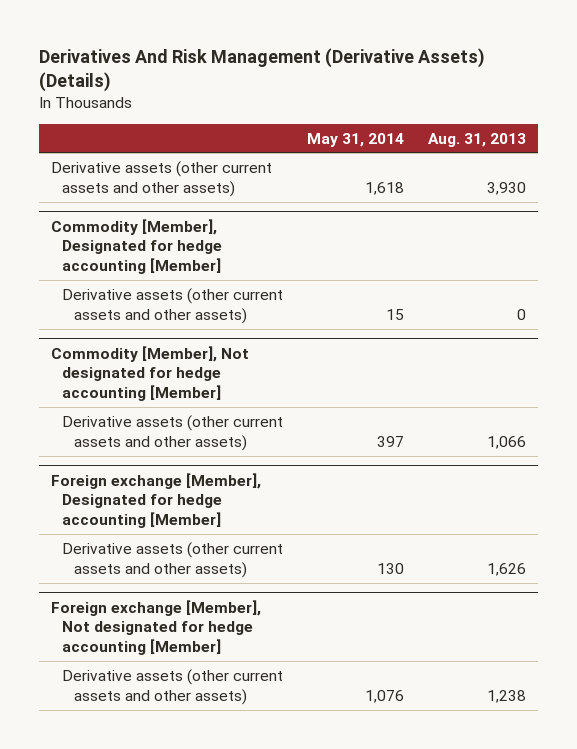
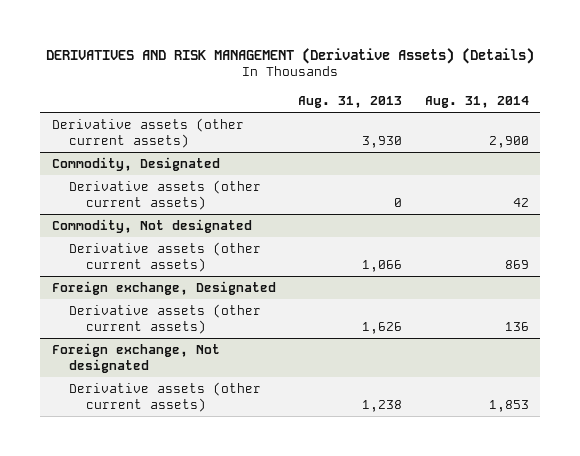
- Derivatives And Risk Management (Derivative Assets) (Details)
+ DERIVATIVES AND RISK MANAGEMENT (Derivative Assets) (Details)
- | May 31, 2014 | Aug. 31, 2013
+ | Aug. 31, 2013 | Aug. 31, 2014
- Derivative assets (other current assets and other assets) | 1,618 | 3,930
- Commodity [Member], Designated for hedge accounting [Member]
- Derivative assets (other current assets and other assets) | 15 | 0
- Commodity [Member], Not designated for hedge accounting [Member]
- Derivative assets (other current assets and other assets) | 397 | 1,066
- Foreign exchange [Member], Designated for hedge accounting [Member]
- Derivative assets (other current assets and other assets) | 130 | 1,626
- Foreign exchange [Member], Not designated for hedge accounting [Member]
- Derivative assets (other current assets and other assets) | 1,076 | 1,238
+ Derivative assets (other current assets) | 3,930 | 2,900
+ Commodity, Designated
+ Derivative assets (other current assets) | 0 | 42
+ Commodity, Not designated
+ Derivative assets (other current assets) | 1,066 | 869
+ Foreign exchange, Designated
+ Derivative assets (other current assets) | 1,626 | 136
+ Foreign exchange, Not designated
+ Derivative assets (other current assets) | 1,238 | 1,853

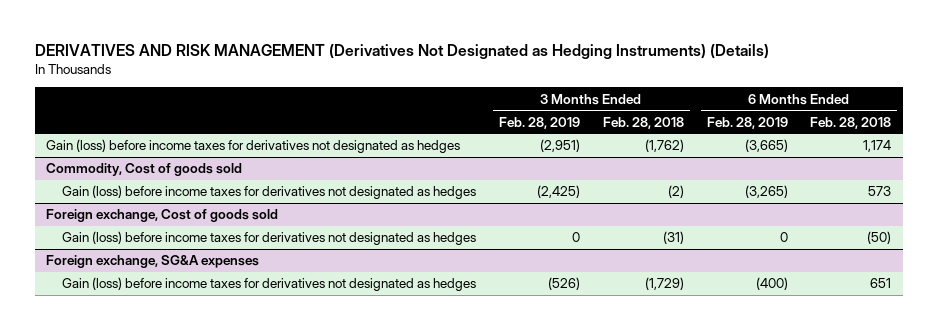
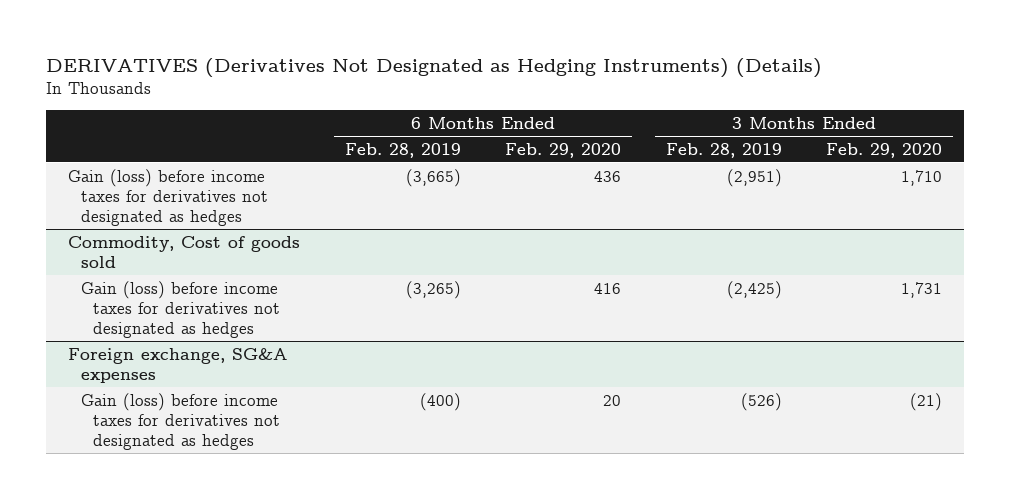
- DERIVATIVES AND RISK MANAGEMENT (Derivatives Not Designated as Hedging Instruments) (Details)
+ DERIVATIVES (Derivatives Not Designated as Hedging Instruments) (Details)
- | 3 Months Ended Feb. 28, 2019 | 3 Months Ended Feb. 28, 2018 | 6 Months Ended Feb. 28, 2019 | 6 Months Ended Feb. 28, 2018
+ | 6 Months Ended Feb. 28, 2019 | 6 Months Ended Feb. 29, 2020 | 3 Months Ended Feb. 28, 2019 | 3 Months Ended Feb. 29, 2020
- Foreign exchange, Cost of goods sold
- Gain (loss) before income taxes for derivatives not designated as hedges | 0 | (31) | 0 | (50)

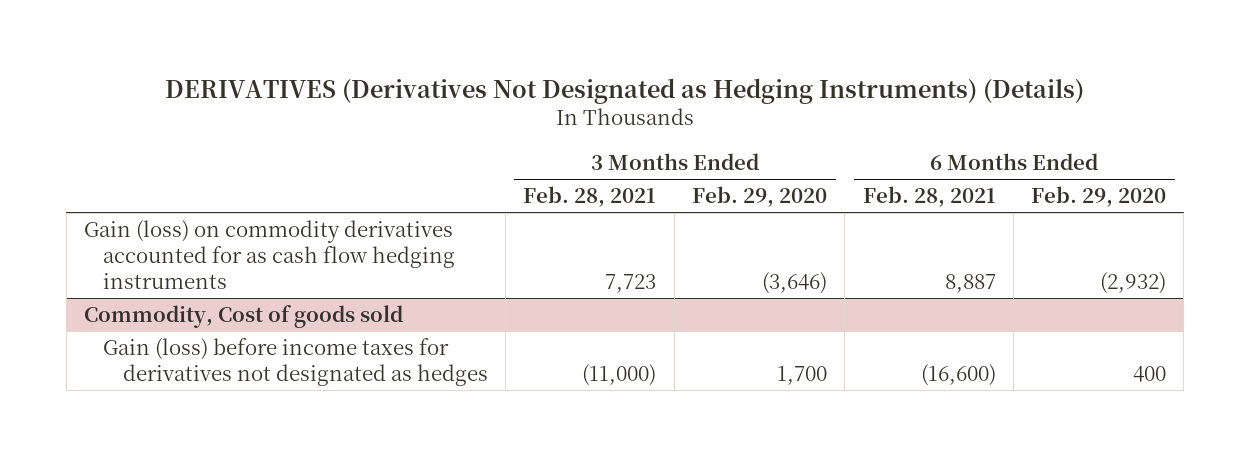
- | 6 Months Ended Feb. 28, 2019 | 6 Months Ended Feb. 29, 2020 | 3 Months Ended Feb. 28, 2019 | 3 Months Ended Feb. 29, 2020
+ | 3 Months Ended Feb. 28, 2021 | 3 Months Ended Feb. 29, 2020 | 6 Months Ended Feb. 28, 2021 | 6 Months Ended Feb. 29, 2020
- Gain (loss) before income taxes for derivatives not designated as hedges | (3,665) | 436 | (2,951) | 1,710
+ Gain (loss) on commodity derivatives accounted for as cash flow hedging instruments | 7,723 | (3,646) | 8,887 | (2,932)
@ Commodity, Cost of goods sold
- Gain (loss) before income taxes for derivatives not designated as hedges | (3,265) | 416 | (2,425) | 1,731
- Foreign exchange, SG&A expenses
- Gain (loss) before income taxes for derivatives not designated as hedges | (400) | 20 | (526) | (21)
@ Commodity, Cost of goods sold
+ Gain (loss) before income taxes for derivatives not designated as hedges | (11,000) | 1,700 | (16,600) | 400

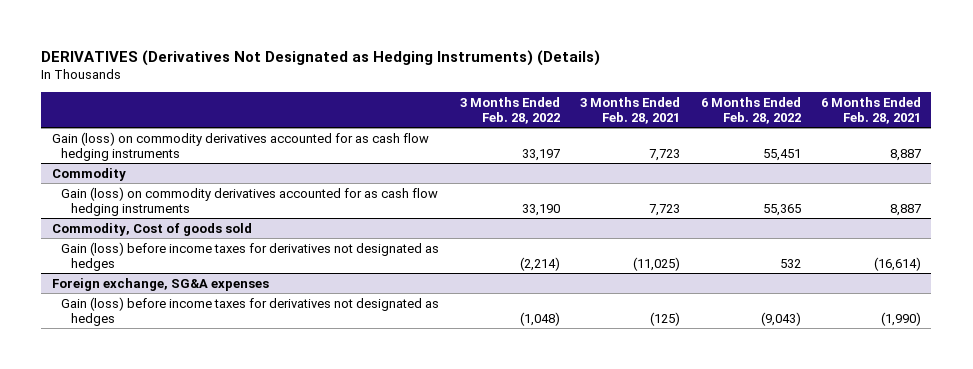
- | 3 Months Ended Feb. 28, 2021 | 3 Months Ended Feb. 29, 2020 | 6 Months Ended Feb. 28, 2021 | 6 Months Ended Feb. 29, 2020
+ | 3 Months Ended Feb. 28, 2022 | 3 Months Ended Feb. 28, 2021 | 6 Months Ended Feb. 28, 2022 | 6 Months Ended Feb. 28, 2021
+ Commodity
+ Gain (loss) on commodity derivatives accounted for as cash flow hedging instruments | 33,190 | 7,723 | 55,365 | 8,887
@ Commodity, Cost of goods sold
- Gain (loss) before income taxes for derivatives not designated as hedges | (11,000) | 1,700 | (16,600) | 400
+ Gain (loss) before income taxes for derivatives not designated as hedges | (2,214) | (11,025) | 532 | (16,614)
+ Foreign exchange, SG&A expenses
+ Gain (loss) before income taxes for derivatives not designated as hedges | (1,048) | (125) | (9,043) | (1,990)

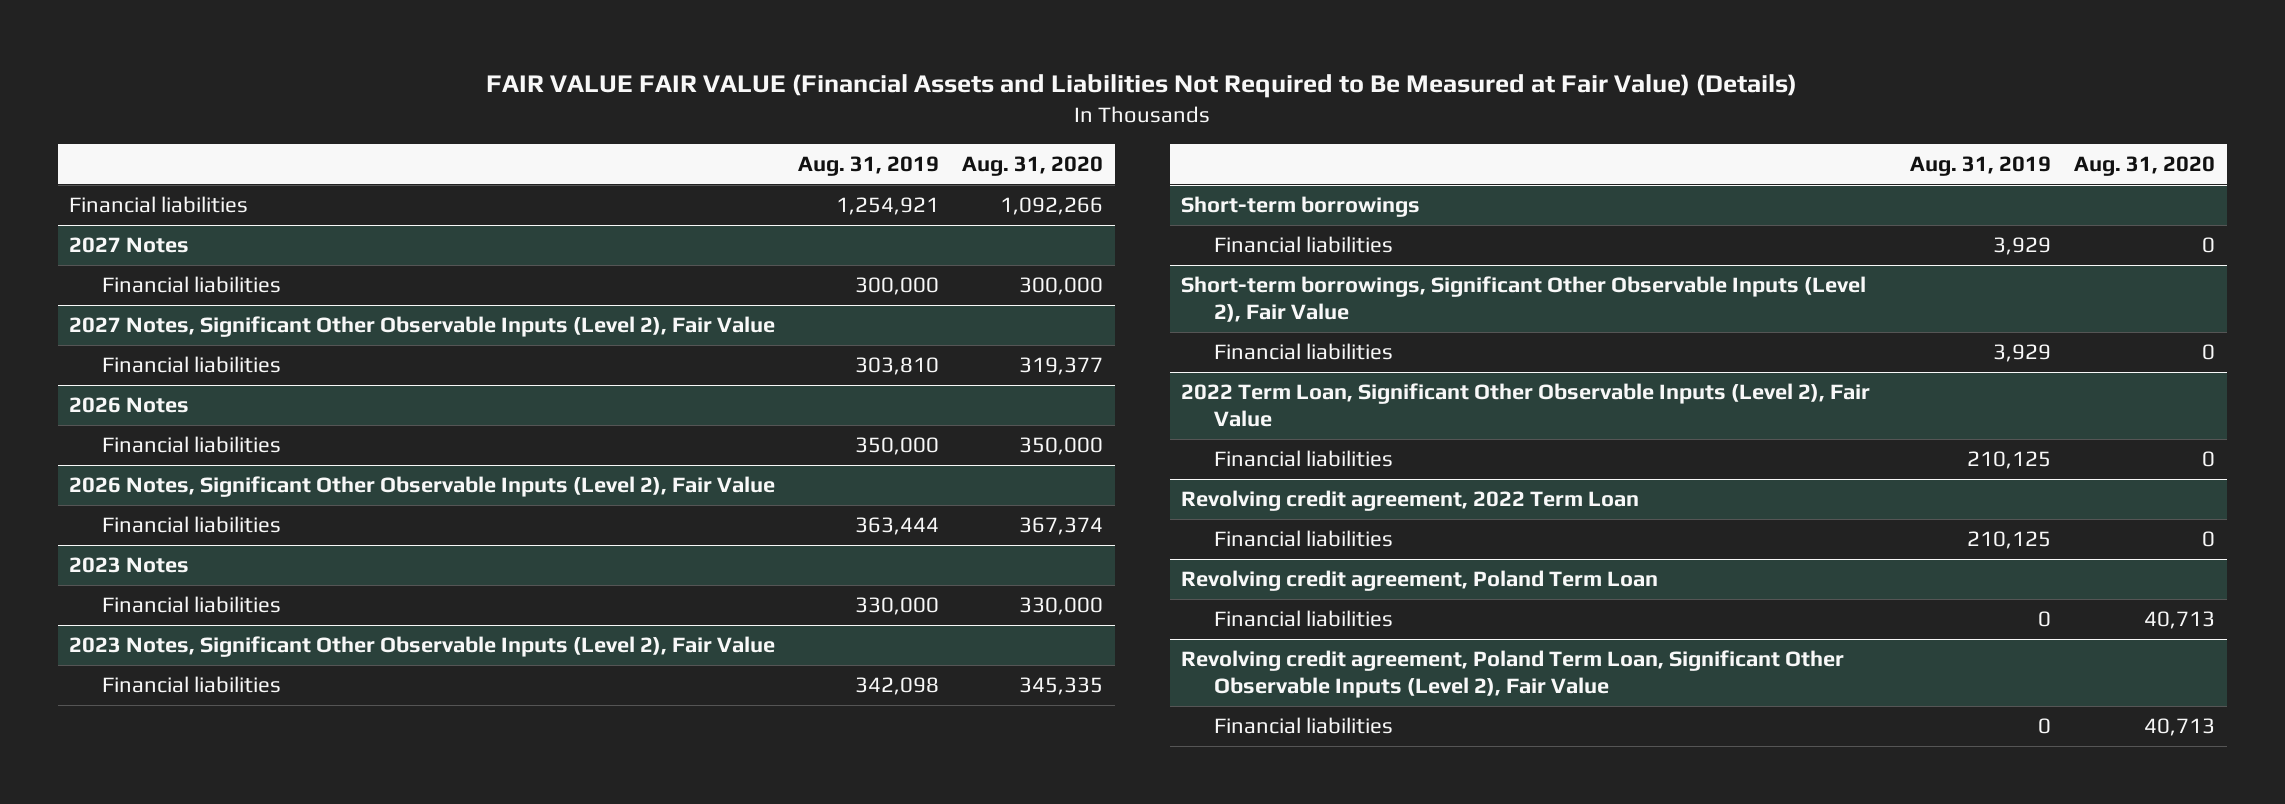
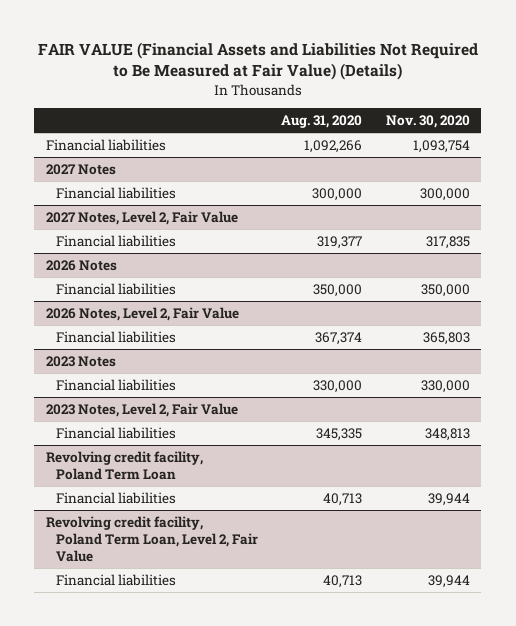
- FAIR VALUE FAIR VALUE (Financial Assets and Liabilities Not Required to Be Measured at Fair Value) (Details)
+ FAIR VALUE (Financial Assets and Liabilities Not Required to Be Measured at Fair Value) (Details)
- | Aug. 31, 2019 | Aug. 31, 2020
+ | Aug. 31, 2020 | Nov. 30, 2020
- 2027 Notes, Significant Other Observable Inputs (Level 2), Fair Value
+ 2027 Notes, Level 2, Fair Value
- 2026 Notes, Significant Other Observable Inputs (Level 2), Fair Value
+ 2026 Notes, Level 2, Fair Value
- 2023 Notes, Significant Other Observable Inputs (Level 2), Fair Value
+ 2023 Notes, Level 2, Fair Value
- Short-term borrowings
- Financial liabilities | 3,929 | 0
- Short-term borrowings, Significant Other Observable Inputs (Level 2), Fair Value
- Financial liabilities | 3,929 | 0
- 2022 Term Loan, Significant Other Observable Inputs (Level 2), Fair Value
- Financial liabilities | 210,125 | 0
- Revolving credit agreement, 2022 Term Loan
- Financial liabilities | 210,125 | 0
- Revolving credit agreement, Poland Term Loan
+ Revolving credit facility, Poland Term Loan
- Revolving credit agreement, Poland Term Loan, Significant Other Observable Inputs (Level 2), Fair Value
+ Revolving credit facility, Poland Term Loan, Level 2, Fair Value

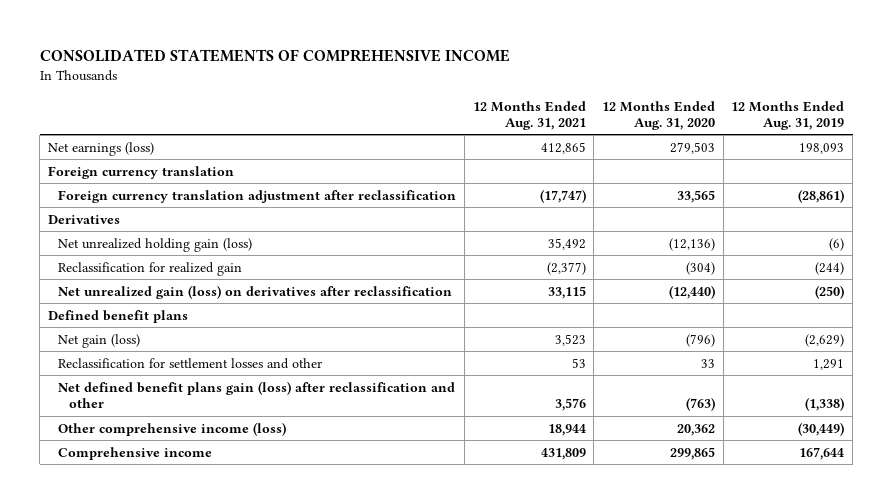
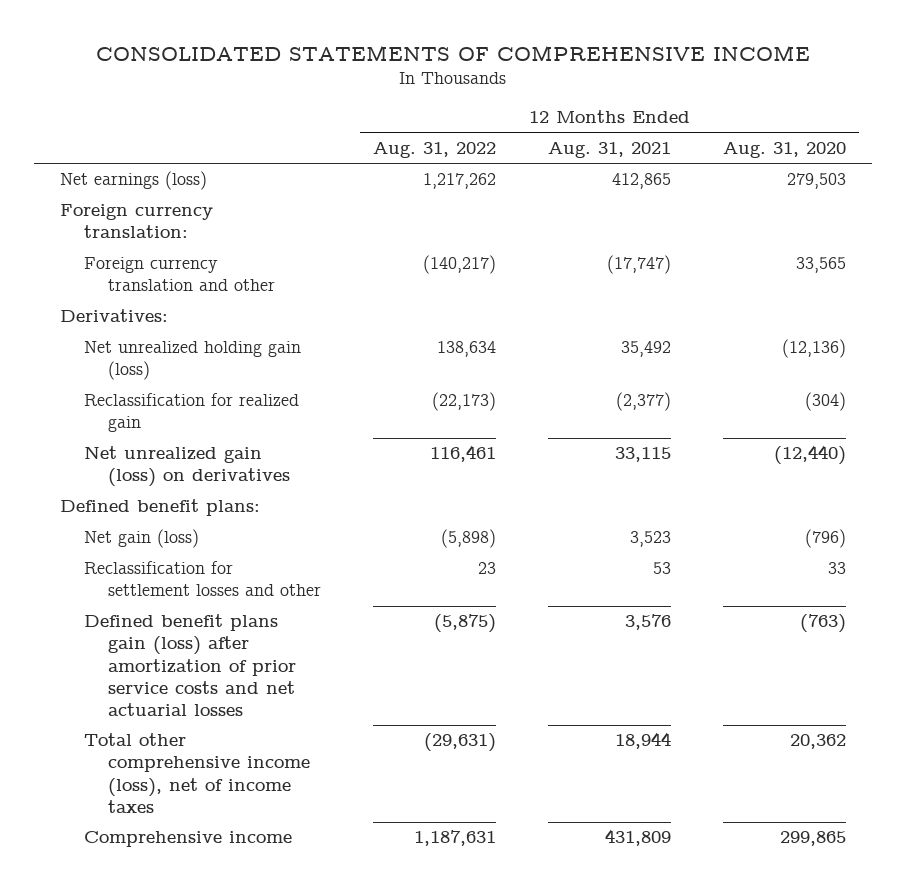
- | 12 Months Ended Aug. 31, 2021 | 12 Months Ended Aug. 31, 2020 | 12 Months Ended Aug. 31, 2019
+ | 12 Months Ended Aug. 31, 2022 | 12 Months Ended Aug. 31, 2021 | 12 Months Ended Aug. 31, 2020
- Foreign currency translation
- Foreign currency translation adjustment after reclassification | (17,747) | 33,565 | (28,861)
- Derivatives
+ Foreign currency translation:
+ Foreign currency translation and other | (140,217) | (17,747) | 33,565
+ Derivatives:
- Net unrealized gain (loss) on derivatives after reclassification | 33,115 | (12,440) | (250)
- Defined benefit plans
+ Net unrealized gain (loss) on derivatives | 116,461 | 33,115 | (12,440)
+ Defined benefit plans:
- Net defined benefit plans gain (loss) after reclassification and other | 3,576 | (763) | (1,338)
- Other comprehensive income (loss) | 18,944 | 20,362 | (30,449)
+ Defined benefit plans gain (loss) after amortization of prior service costs and net actuarial losses | (5,875) | 3,576 | (763)
+ Total other comprehensive income (loss), net of income taxes | (29,631) | 18,944 | 20,362

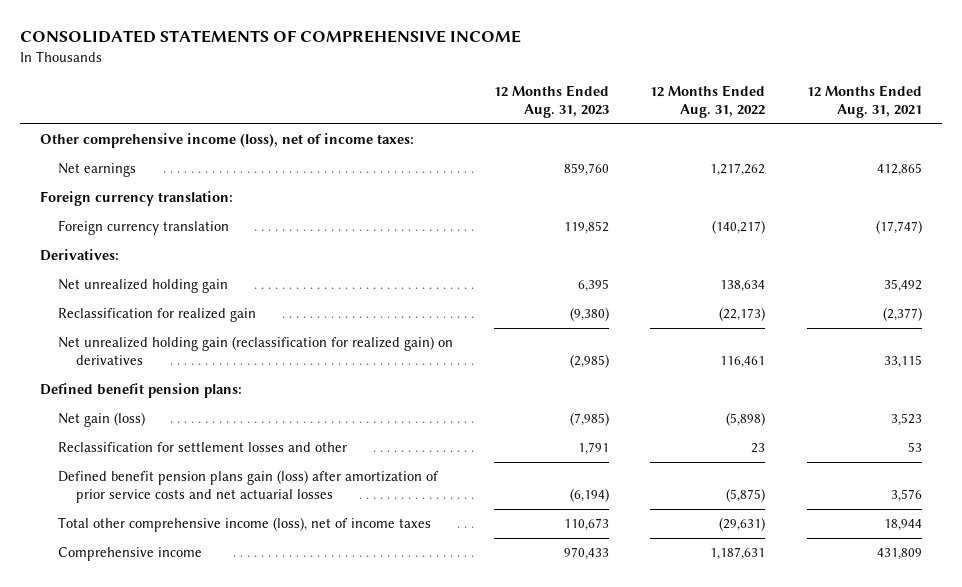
- | 12 Months Ended Aug. 31, 2022 | 12 Months Ended Aug. 31, 2021 | 12 Months Ended Aug. 31, 2020
+ | 12 Months Ended Aug. 31, 2023 | 12 Months Ended Aug. 31, 2022 | 12 Months Ended Aug. 31, 2021
- Net earnings (loss) | 1,217,262 | 412,865 | 279,503
+ Other comprehensive income (loss), net of income taxes:
+ Net earnings | 859,760 | 1,217,262 | 412,865
- Foreign currency translation and other | (140,217) | (17,747) | 33,565
+ Foreign currency translation | 119,852 | (140,217) | (17,747)
- Net unrealized holding gain (loss) | 138,634 | 35,492 | (12,136)
+ Net unrealized holding gain | 6,395 | 138,634 | 35,492
- Net unrealized gain (loss) on derivatives | 116,461 | 33,115 | (12,440)
- Defined benefit plans:
+ Net unrealized holding gain (reclassification for realized gain) on derivatives | (2,985) | 116,461 | 33,115
+ Defined benefit pension plans:
- Defined benefit plans gain (loss) after amortization of prior service costs and net actuarial losses | (5,875) | 3,576 | (763)
+ Defined benefit pension plans gain (loss) after amortization of prior service costs and net actuarial losses | (6,194) | (5,875) | 3,576

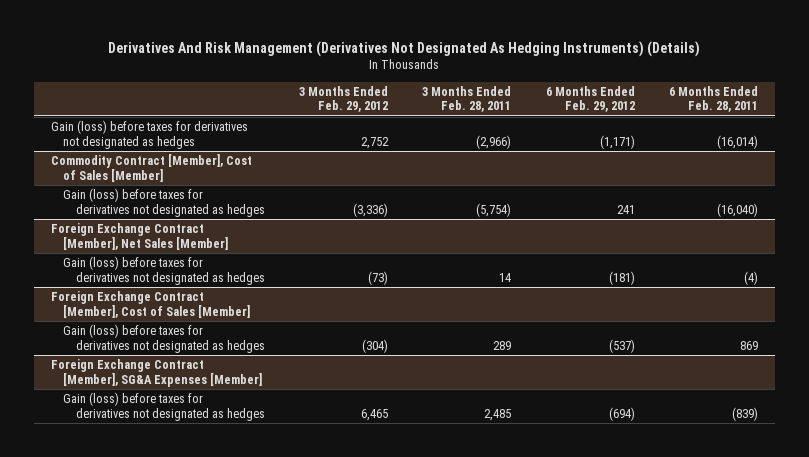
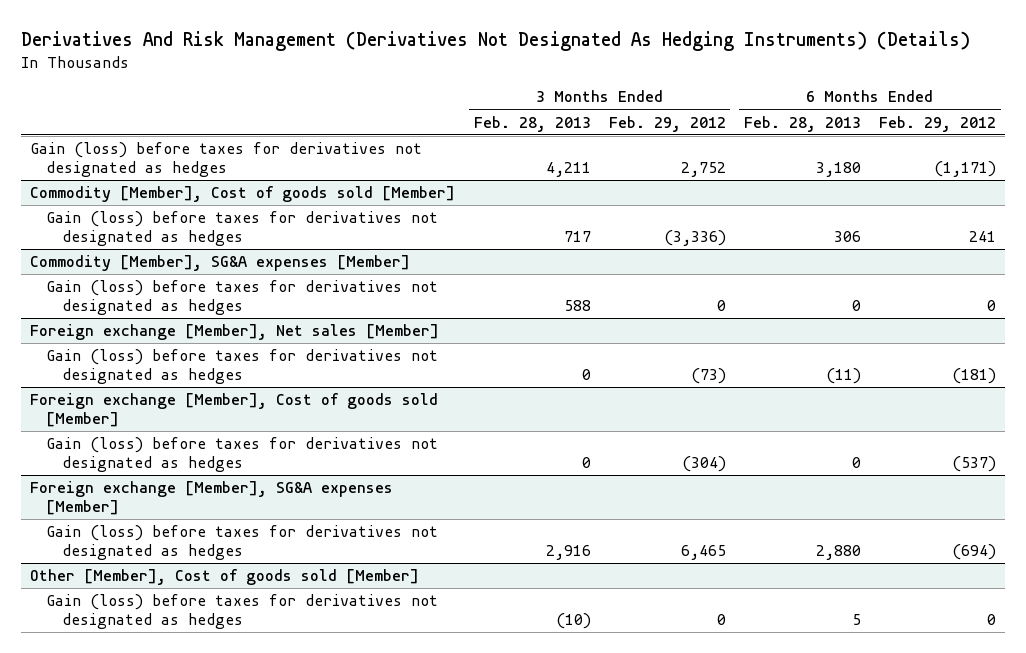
- | 3 Months Ended Feb. 29, 2012 | 3 Months Ended Feb. 28, 2011 | 6 Months Ended Feb. 29, 2012 | 6 Months Ended Feb. 28, 2011
+ | 3 Months Ended Feb. 28, 2013 | 3 Months Ended Feb. 29, 2012 | 6 Months Ended Feb. 28, 2013 | 6 Months Ended Feb. 29, 2012
- Commodity Contract [Member], Cost of Sales [Member]
+ Commodity [Member], Cost of goods sold [Member]
- Foreign Exchange Contract [Member], Net Sales [Member]
+ Commodity [Member], SG&A expenses [Member]
+ Gain (loss) before taxes for derivatives not designated as hedges | 588 | 0 | 0 | 0
+ Foreign exchange [Member], Net sales [Member]
- Foreign Exchange Contract [Member], Cost of Sales [Member]
+ Foreign exchange [Member], Cost of goods sold [Member]
- Foreign Exchange Contract [Member], SG&A Expenses [Member]
+ Foreign exchange [Member], SG&A expenses [Member]
+ Other [Member], Cost of goods sold [Member]
+ Gain (loss) before taxes for derivatives not designated as hedges | (10) | 0 | 5 | 0

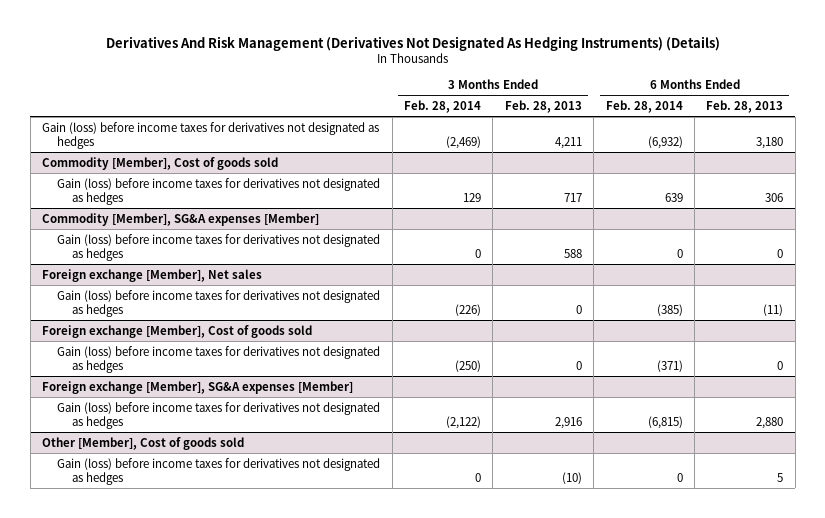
- | 3 Months Ended Feb. 28, 2013 | 3 Months Ended Feb. 29, 2012 | 6 Months Ended Feb. 28, 2013 | 6 Months Ended Feb. 29, 2012
+ | 3 Months Ended Feb. 28, 2014 | 3 Months Ended Feb. 28, 2013 | 6 Months Ended Feb. 28, 2014 | 6 Months Ended Feb. 28, 2013
- Gain (loss) before taxes for derivatives not designated as hedges | 4,211 | 2,752 | 3,180 | (1,171)
- Commodity [Member], Cost of goods sold [Member]
- Gain (loss) before taxes for derivatives not designated as hedges | 717 | (3,336) | 306 | 241
+ Gain (loss) before income taxes for derivatives not designated as hedges | (2,469) | 4,211 | (6,932) | 3,180
+ Commodity [Member], Cost of goods sold
+ Gain (loss) before income taxes for derivatives not designated as hedges | 129 | 717 | 639 | 306
@ Commodity [Member], SG&A expenses [Member]
- Gain (loss) before taxes for derivatives not designated as hedges | 588 | 0 | 0 | 0
- Foreign exchange [Member], Net sales [Member]
- Gain (loss) before taxes for derivatives not designated as hedges | 0 | (73) | (11) | (181)
- Foreign exchange [Member], Cost of goods sold [Member]
- Gain (loss) before taxes for derivatives not designated as hedges | 0 | (304) | 0 | (537)
@ Commodity [Member], SG&A expenses [Member]
+ Gain (loss) before income taxes for derivatives not designated as hedges | 0 | 588 | 0 | 0
+ Foreign exchange [Member], Net sales
+ Gain (loss) before income taxes for derivatives not designated as hedges | (226) | 0 | (385) | (11)
+ Foreign exchange [Member], Cost of goods sold
+ Gain (loss) before income taxes for derivatives not designated as hedges | (250) | 0 | (371) | 0
@ Foreign exchange [Member], SG&A expenses [Member]
- Gain (loss) before taxes for derivatives not designated as hedges | 2,916 | 6,465 | 2,880 | (694)
- Other [Member], Cost of goods sold [Member]
- Gain (loss) before taxes for derivatives not designated as hedges | (10) | 0 | 5 | 0
@ Foreign exchange [Member], SG&A expenses [Member]
+ Gain (loss) before income taxes for derivatives not designated as hedges | (2,122) | 2,916 | (6,815) | 2,880
+ Other [Member], Cost of goods sold
+ Gain (loss) before income taxes for derivatives not designated as hedges | 0 | (10) | 0 | 5

